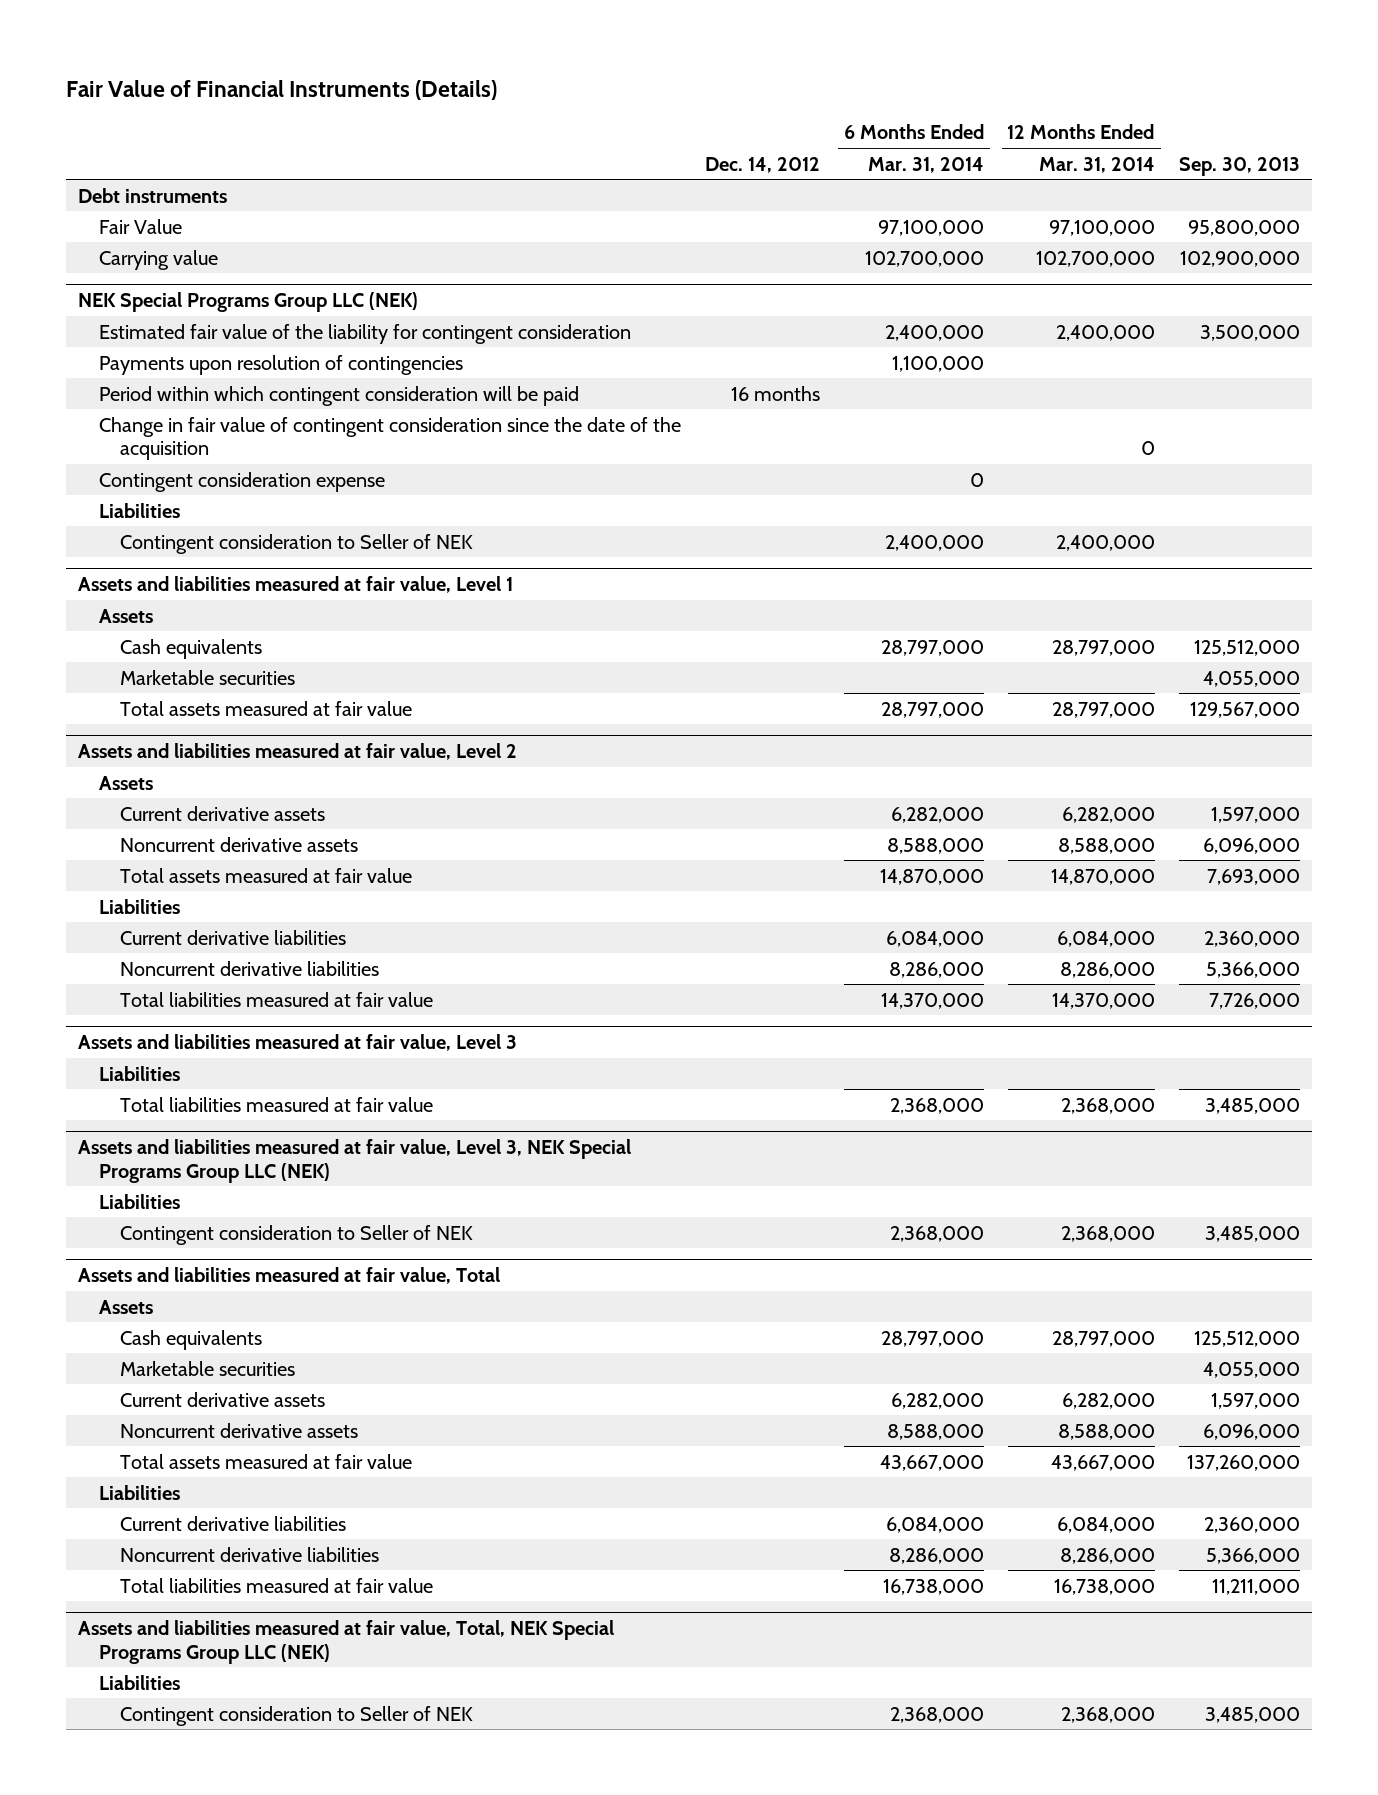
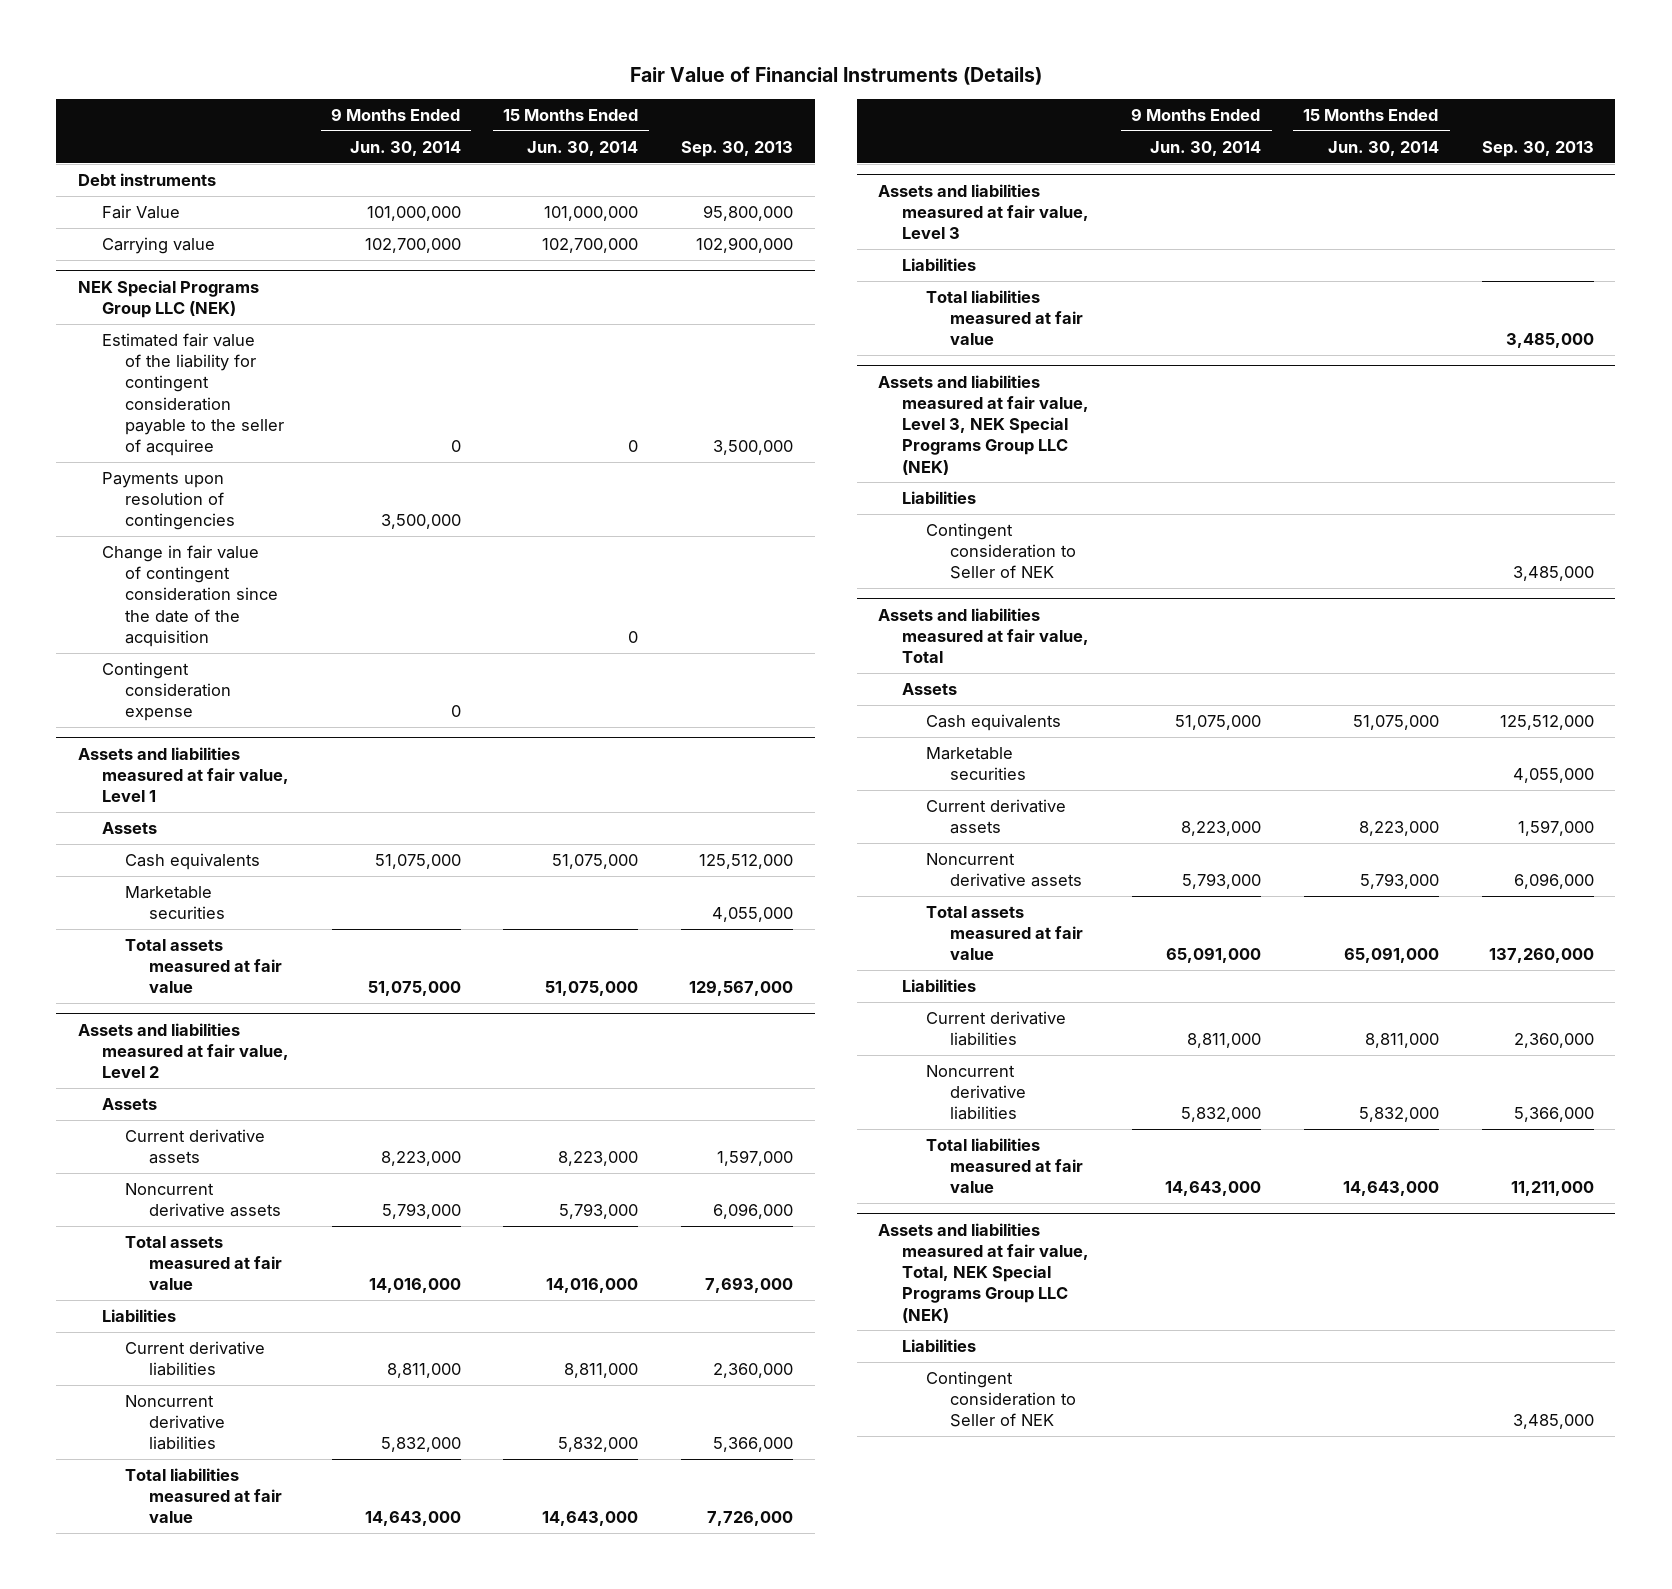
- | Dec. 14, 2012 | 6 Months Ended Mar. 31, 2014 | 12 Months Ended Mar. 31, 2014 | Sep. 30, 2013
+ | 9 Months Ended Jun. 30, 2014 | 15 Months Ended Jun. 30, 2014 | Sep. 30, 2013
@ NEK Special Programs Group LLC (NEK)
- Estimated fair value of the liability for contingent consideration | | 2,400,000 | 2,400,000 | 3,500,000
+ Estimated fair value of the liability for contingent consideration payable to the seller of acquiree | 0 | 0 | 3,500,000
- Period within which contingent consideration will be paid | 16 months | | |
- Liabilities
- Contingent consideration to Seller of NEK | | 2,400,000 | 2,400,000 |

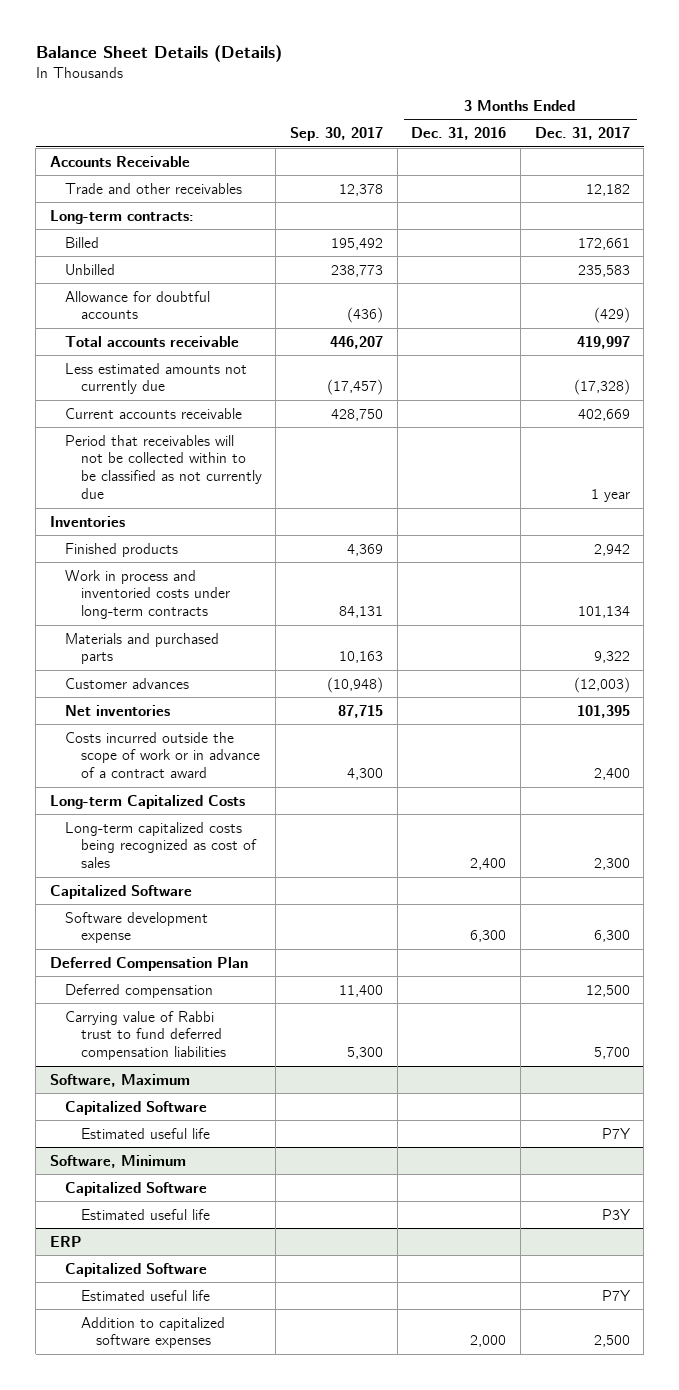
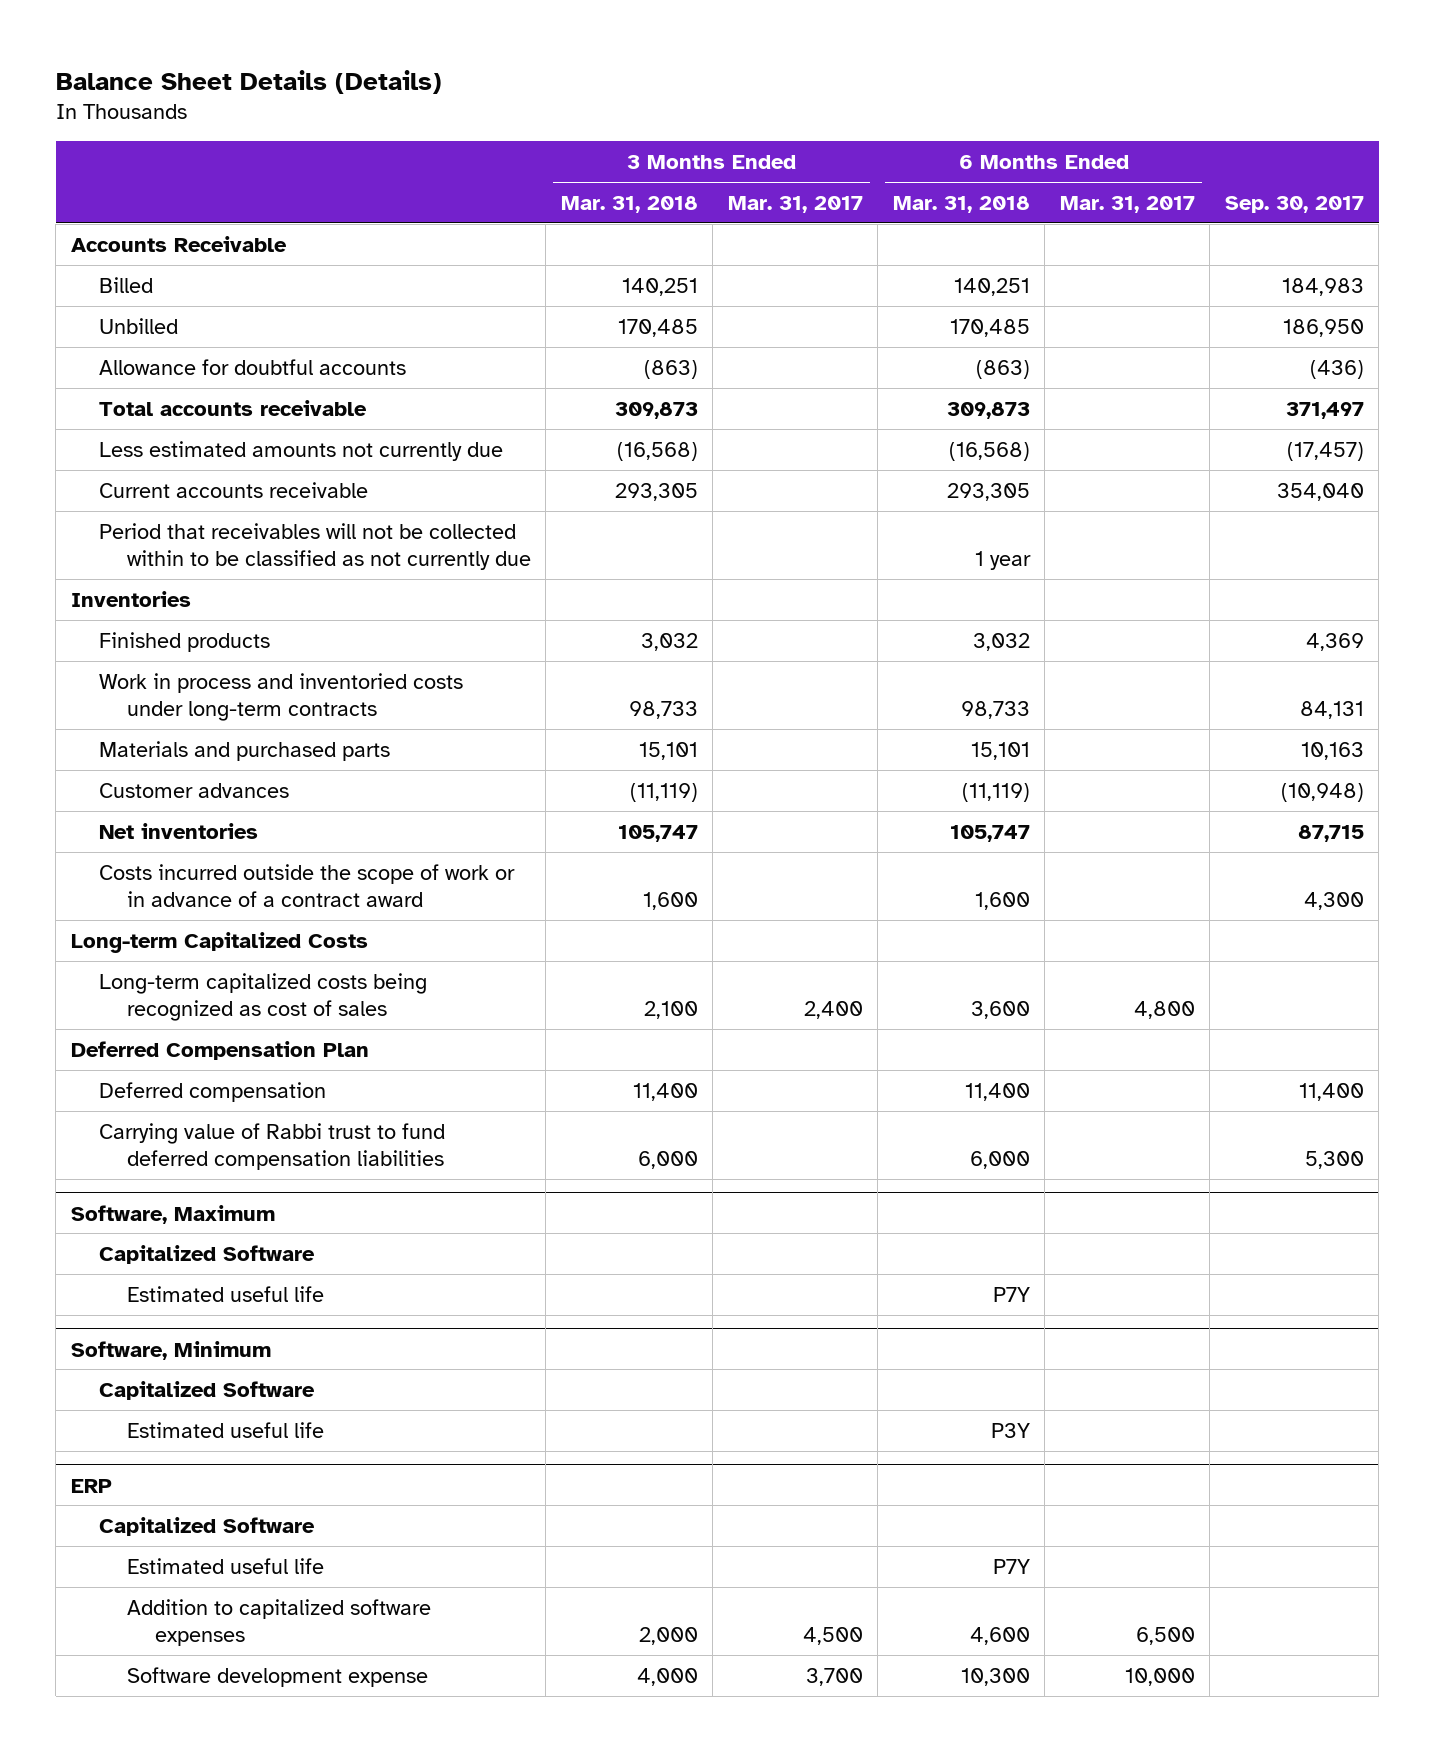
- | Sep. 30, 2017 | 3 Months Ended Dec. 31, 2016 | 3 Months Ended Dec. 31, 2017
+ | 3 Months Ended Mar. 31, 2018 | 3 Months Ended Mar. 31, 2017 | 6 Months Ended Mar. 31, 2018 | 6 Months Ended Mar. 31, 2017 | Sep. 30, 2017
- Trade and other receivables | 12,378 | | 12,182
- Long-term contracts:
- Billed | 195,492 | | 172,661
- Unbilled | 238,773 | | 235,583
+ Billed | 140,251 | | 140,251 | | 184,983
+ Unbilled | 170,485 | | 170,485 | | 186,950
- Total accounts receivable | 446,207 | | 419,997
+ Total accounts receivable | 309,873 | | 309,873 | | 371,497
- Current accounts receivable | 428,750 | | 402,669
+ Current accounts receivable | 293,305 | | 293,305 | | 354,040
- Capitalized Software
- Software development expense | | 6,300 | 6,300
@ ERP
+ Software development expense | 4,000 | 3,700 | 10,300 | 10,000 |

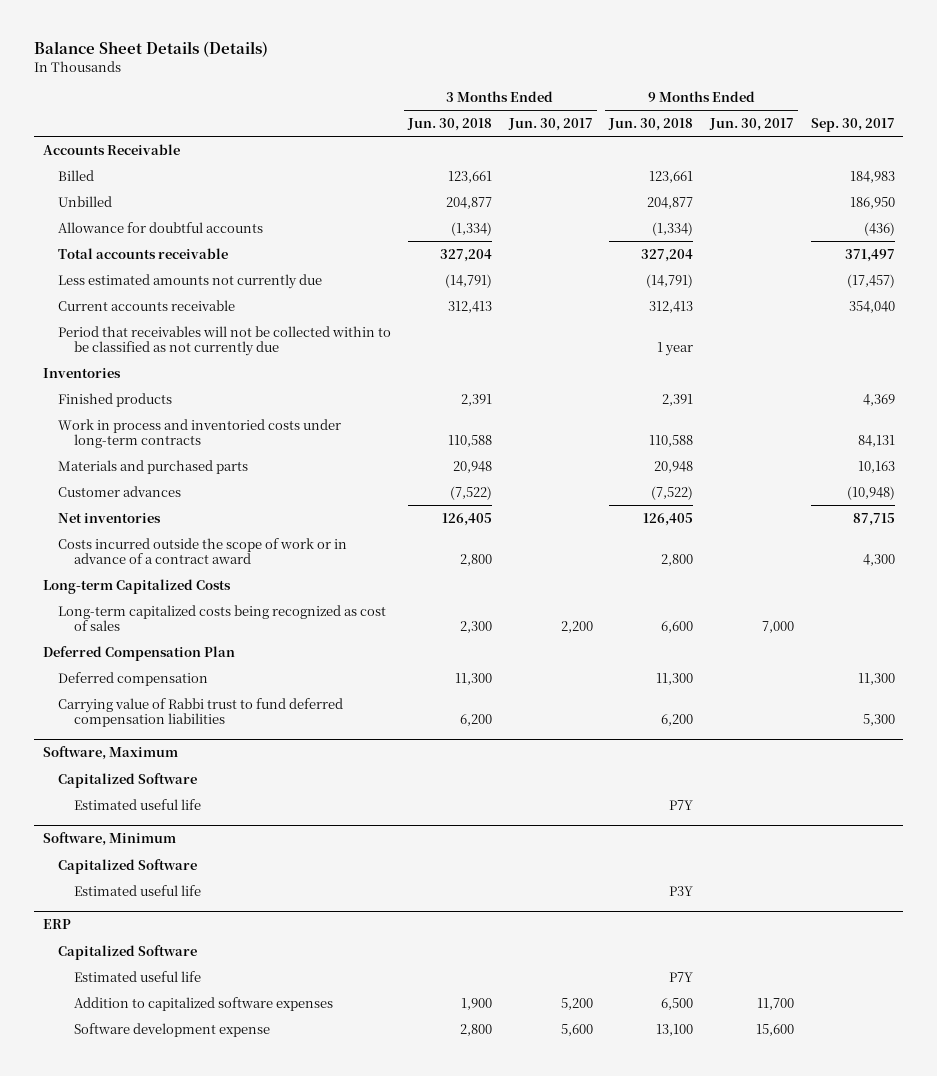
- | 3 Months Ended Mar. 31, 2018 | 3 Months Ended Mar. 31, 2017 | 6 Months Ended Mar. 31, 2018 | 6 Months Ended Mar. 31, 2017 | Sep. 30, 2017
+ | 3 Months Ended Jun. 30, 2018 | 3 Months Ended Jun. 30, 2017 | 9 Months Ended Jun. 30, 2018 | 9 Months Ended Jun. 30, 2017 | Sep. 30, 2017
- Deferred compensation | 11,400 | | 11,400 | | 11,400
+ Deferred compensation | 11,300 | | 11,300 | | 11,300

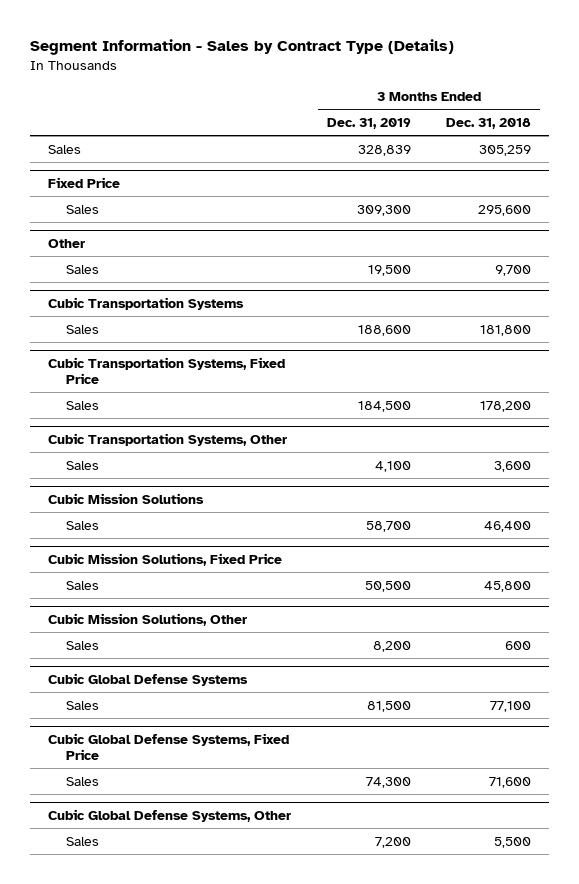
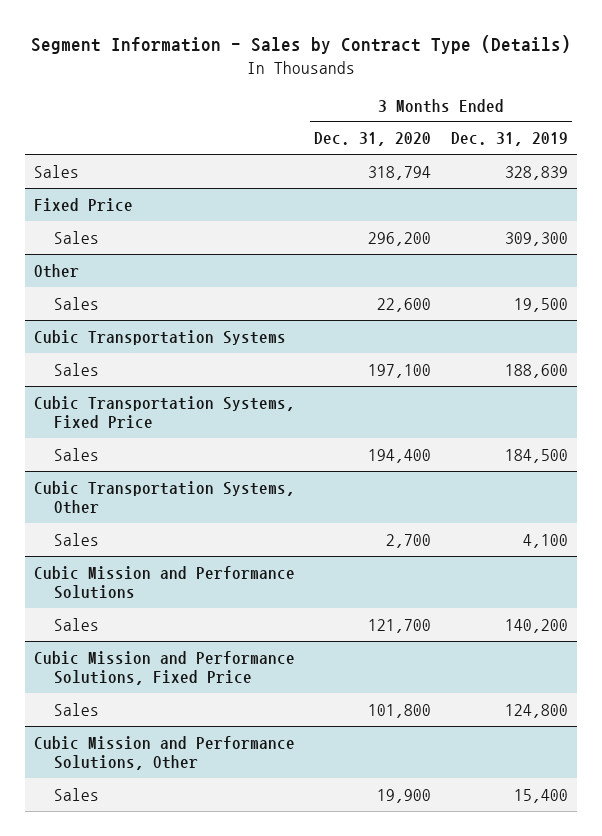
- | 3 Months Ended Dec. 31, 2019 | 3 Months Ended Dec. 31, 2018
+ | 3 Months Ended Dec. 31, 2020 | 3 Months Ended Dec. 31, 2019
- Cubic Mission Solutions
- Sales | 58,700 | 46,400
- Cubic Mission Solutions, Fixed Price
- Sales | 50,500 | 45,800
- Cubic Mission Solutions, Other
- Sales | 8,200 | 600
- Cubic Global Defense Systems
- Sales | 81,500 | 77,100
- Cubic Global Defense Systems, Fixed Price
- Sales | 74,300 | 71,600
- Cubic Global Defense Systems, Other
- Sales | 7,200 | 5,500
+ Cubic Mission and Performance Solutions
+ Sales | 121,700 | 140,200
+ Cubic Mission and Performance Solutions, Fixed Price
+ Sales | 101,800 | 124,800
+ Cubic Mission and Performance Solutions, Other
+ Sales | 19,900 | 15,400

